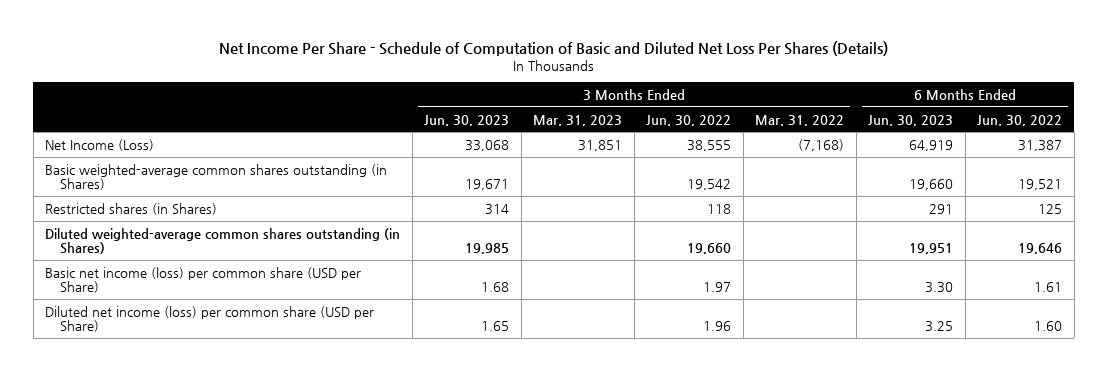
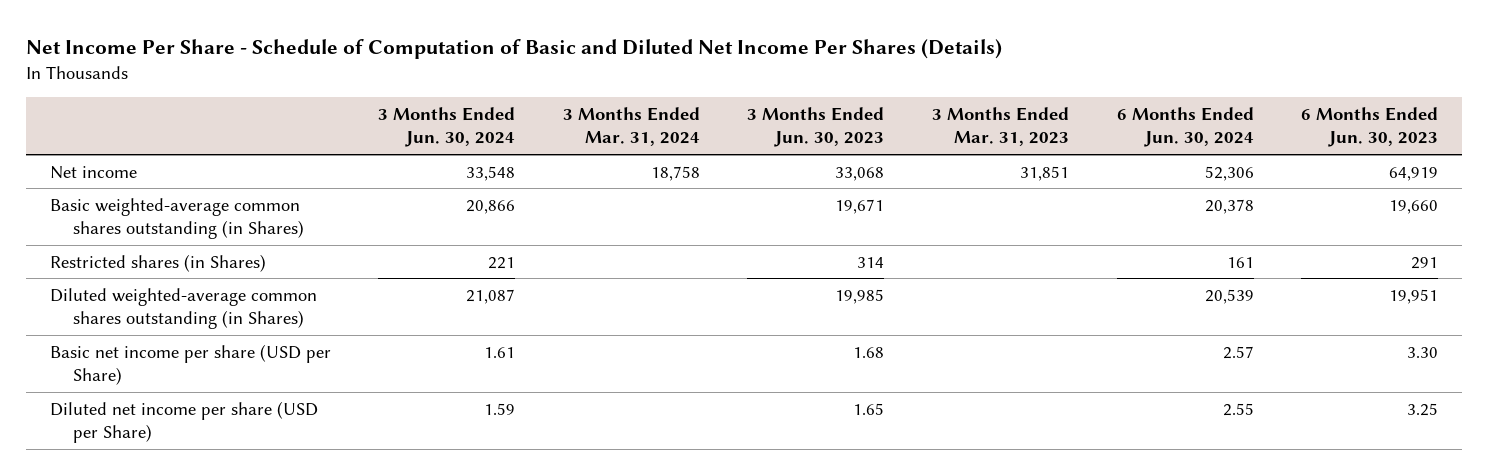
- Net Income Per Share - Schedule of Computation of Basic and Diluted Net Loss Per Shares (Details)
+ Net Income Per Share - Schedule of Computation of Basic and Diluted Net Income Per Shares (Details)
- | 3 Months Ended Jun. 30, 2023 | 3 Months Ended Mar. 31, 2023 | 3 Months Ended Jun. 30, 2022 | 3 Months Ended Mar. 31, 2022 | 6 Months Ended Jun. 30, 2023 | 6 Months Ended Jun. 30, 2022
+ | 3 Months Ended Jun. 30, 2024 | 3 Months Ended Mar. 31, 2024 | 3 Months Ended Jun. 30, 2023 | 3 Months Ended Mar. 31, 2023 | 6 Months Ended Jun. 30, 2024 | 6 Months Ended Jun. 30, 2023
- Net Income (Loss) | 33,068 | 31,851 | 38,555 | (7,168) | 64,919 | 31,387
+ Net income | 33,548 | 18,758 | 33,068 | 31,851 | 52,306 | 64,919
- Basic net income (loss) per common share (USD per Share) | 1.68 | | 1.97 | | 3.30 | 1.61
- Diluted net income (loss) per common share (USD per Share) | 1.65 | | 1.96 | | 3.25 | 1.60
+ Basic net income per share (USD per Share) | 1.61 | | 1.68 | | 2.57 | 3.30
+ Diluted net income per share (USD per Share) | 1.59 | | 1.65 | | 2.55 | 3.25

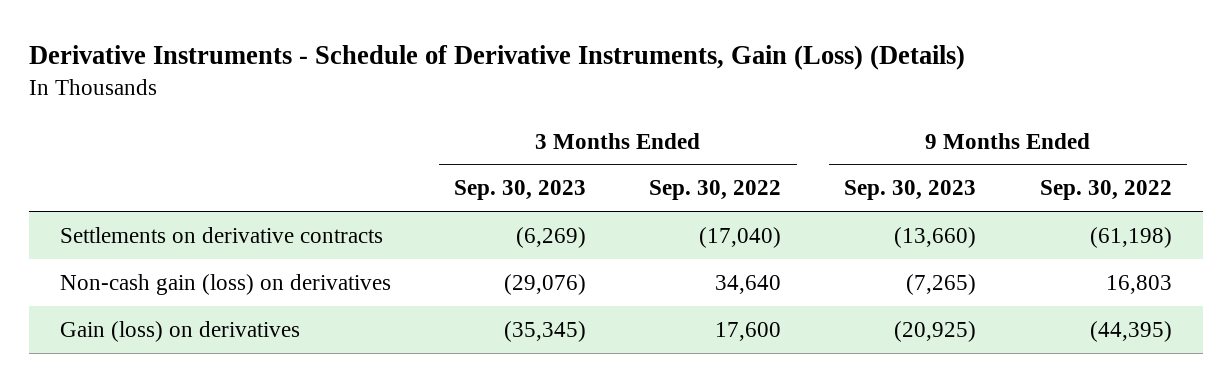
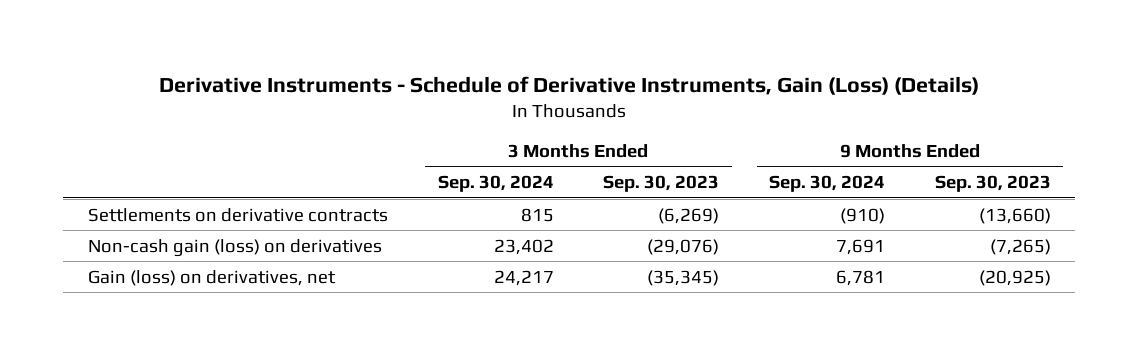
- | 3 Months Ended Sep. 30, 2023 | 3 Months Ended Sep. 30, 2022 | 9 Months Ended Sep. 30, 2023 | 9 Months Ended Sep. 30, 2022
+ | 3 Months Ended Sep. 30, 2024 | 3 Months Ended Sep. 30, 2023 | 9 Months Ended Sep. 30, 2024 | 9 Months Ended Sep. 30, 2023
- Gain (loss) on derivatives | (35,345) | 17,600 | (20,925) | (44,395)
+ Gain (loss) on derivatives, net | 24,217 | (35,345) | 6,781 | (20,925)

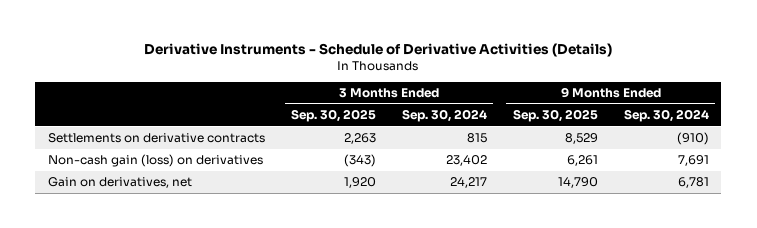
- Derivative Instruments - Schedule of Derivative Instruments, Gain (Loss) (Details)
+ Derivative Instruments - Schedule of Derivative Activities (Details)
- | 3 Months Ended Sep. 30, 2024 | 3 Months Ended Sep. 30, 2023 | 9 Months Ended Sep. 30, 2024 | 9 Months Ended Sep. 30, 2023
+ | 3 Months Ended Sep. 30, 2025 | 3 Months Ended Sep. 30, 2024 | 9 Months Ended Sep. 30, 2025 | 9 Months Ended Sep. 30, 2024
- Gain (loss) on derivatives, net | 24,217 | (35,345) | 6,781 | (20,925)
+ Gain on derivatives, net | 1,920 | 24,217 | 14,790 | 6,781

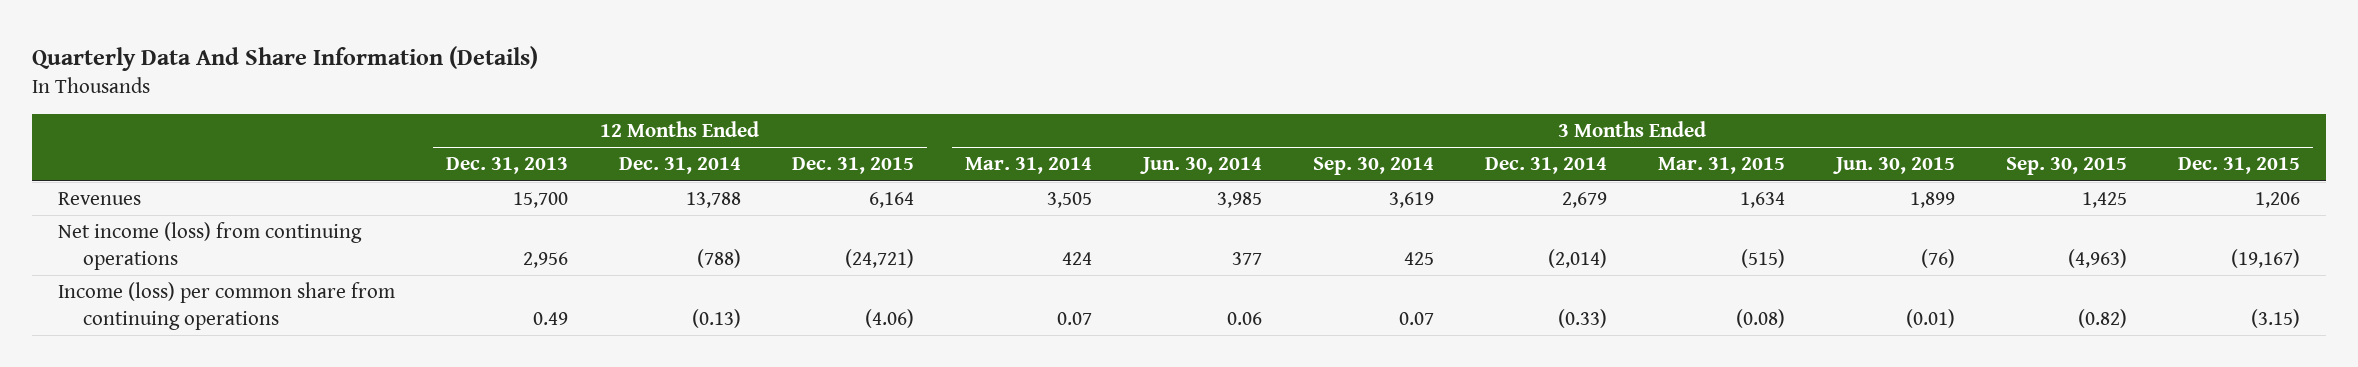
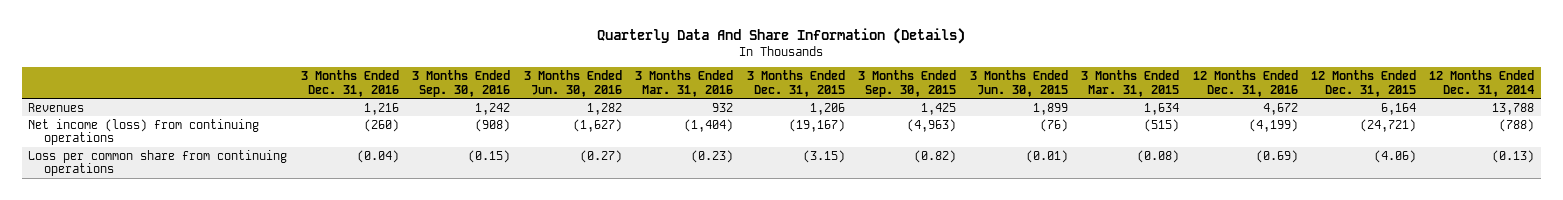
- | 12 Months Ended Dec. 31, 2013 | 12 Months Ended Dec. 31, 2014 | 12 Months Ended Dec. 31, 2015 | 3 Months Ended Mar. 31, 2014 | 3 Months Ended Jun. 30, 2014 | 3 Months Ended Sep. 30, 2014 | 3 Months Ended Dec. 31, 2014 | 3 Months Ended Mar. 31, 2015 | 3 Months Ended Jun. 30, 2015 | 3 Months Ended Sep. 30, 2015 | 3 Months Ended Dec. 31, 2015
+ | 3 Months Ended Dec. 31, 2016 | 3 Months Ended Sep. 30, 2016 | 3 Months Ended Jun. 30, 2016 | 3 Months Ended Mar. 31, 2016 | 3 Months Ended Dec. 31, 2015 | 3 Months Ended Sep. 30, 2015 | 3 Months Ended Jun. 30, 2015 | 3 Months Ended Mar. 31, 2015 | 12 Months Ended Dec. 31, 2016 | 12 Months Ended Dec. 31, 2015 | 12 Months Ended Dec. 31, 2014
- Income (loss) per common share from continuing operations | 0.49 | (0.13) | (4.06) | 0.07 | 0.06 | 0.07 | (0.33) | (0.08) | (0.01) | (0.82) | (3.15)
+ Loss per common share from continuing operations | (0.04) | (0.15) | (0.27) | (0.23) | (3.15) | (0.82) | (0.01) | (0.08) | (0.69) | (4.06) | (0.13)

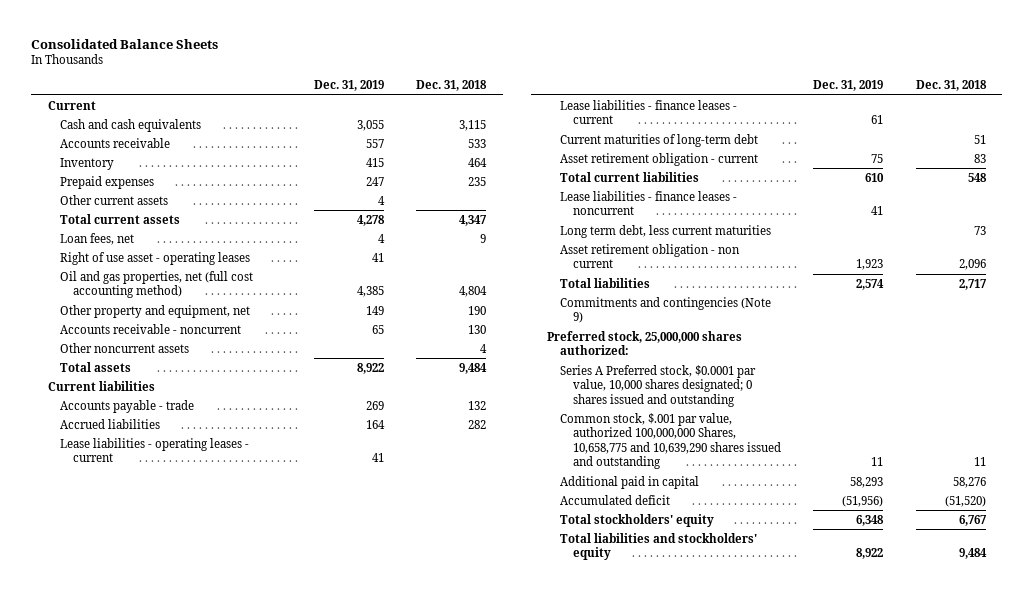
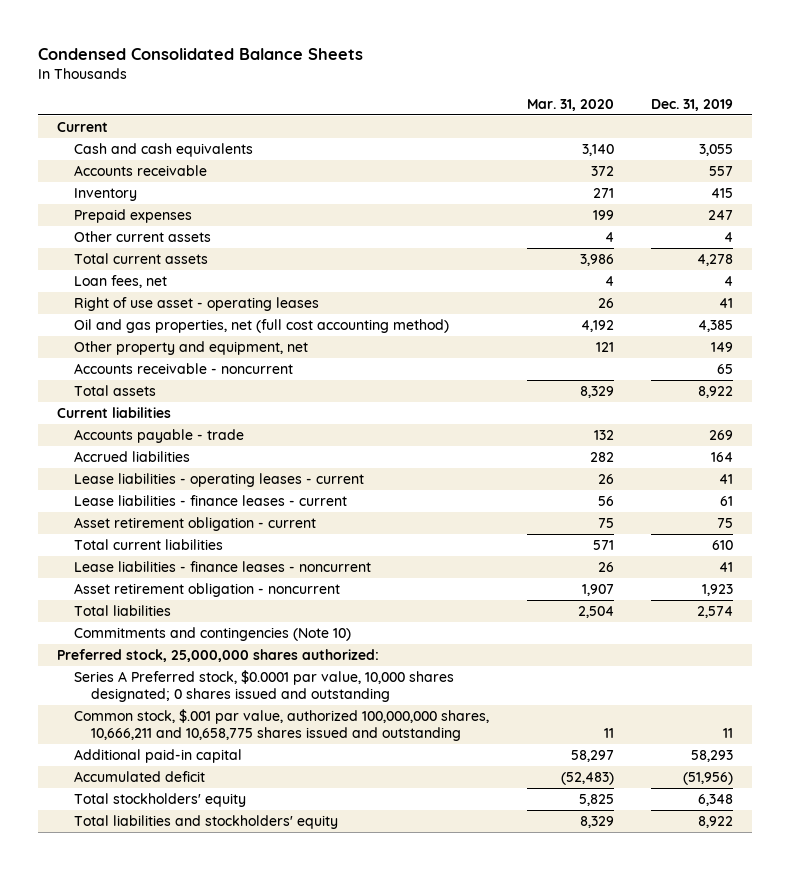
- Consolidated Balance Sheets
+ Condensed Consolidated Balance Sheets
- | Dec. 31, 2019 | Dec. 31, 2018
+ | Mar. 31, 2020 | Dec. 31, 2019
- Other noncurrent assets | | 4
- Current maturities of long-term debt | | 51
- Long term debt, less current maturities | | 73
- Asset retirement obligation - non current | 1,923 | 2,096
+ Asset retirement obligation - noncurrent | 1,907 | 1,923
- Commitments and contingencies (Note 9)
+ Commitments and contingencies (Note 10)
- Common stock, $.001 par value, authorized 100,000,000 Shares, 10,658,775 and 10,639,290 shares issued and outstanding | 11 | 11
- Additional paid in capital | 58,293 | 58,276
+ Common stock, $.001 par value, authorized 100,000,000 shares, 10,666,211 and 10,658,775 shares issued and outstanding | 11 | 11
+ Additional paid-in capital | 58,297 | 58,293

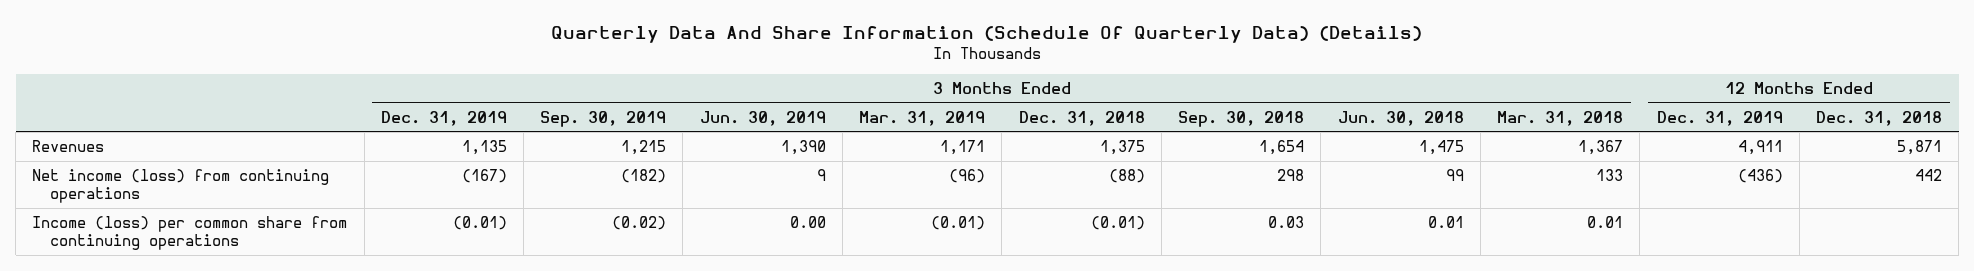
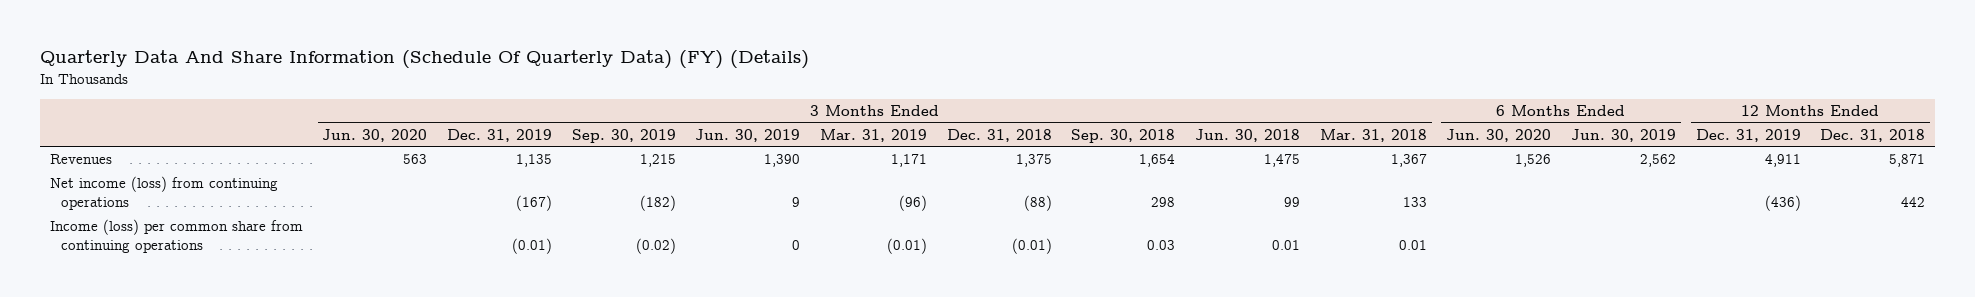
- Quarterly Data And Share Information (Schedule Of Quarterly Data) (Details)
+ Quarterly Data And Share Information (Schedule Of Quarterly Data) (FY) (Details)
- | 3 Months Ended Dec. 31, 2019 | 3 Months Ended Sep. 30, 2019 | 3 Months Ended Jun. 30, 2019 | 3 Months Ended Mar. 31, 2019 | 3 Months Ended Dec. 31, 2018 | 3 Months Ended Sep. 30, 2018 | 3 Months Ended Jun. 30, 2018 | 3 Months Ended Mar. 31, 2018 | 12 Months Ended Dec. 31, 2019 | 12 Months Ended Dec. 31, 2018
+ | 3 Months Ended Jun. 30, 2020 | 3 Months Ended Dec. 31, 2019 | 3 Months Ended Sep. 30, 2019 | 3 Months Ended Jun. 30, 2019 | 3 Months Ended Mar. 31, 2019 | 3 Months Ended Dec. 31, 2018 | 3 Months Ended Sep. 30, 2018 | 3 Months Ended Jun. 30, 2018 | 3 Months Ended Mar. 31, 2018 | 6 Months Ended Jun. 30, 2020 | 6 Months Ended Jun. 30, 2019 | 12 Months Ended Dec. 31, 2019 | 12 Months Ended Dec. 31, 2018
- Income (loss) per common share from continuing operations | (0.01) | (0.02) | 0.00 | (0.01) | (0.01) | 0.03 | 0.01 | 0.01 | |
+ Income (loss) per common share from continuing operations | | (0.01) | (0.02) | 0 | (0.01) | (0.01) | 0.03 | 0.01 | 0.01 | | | |

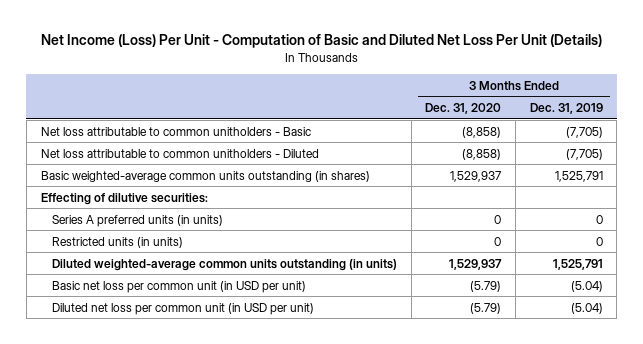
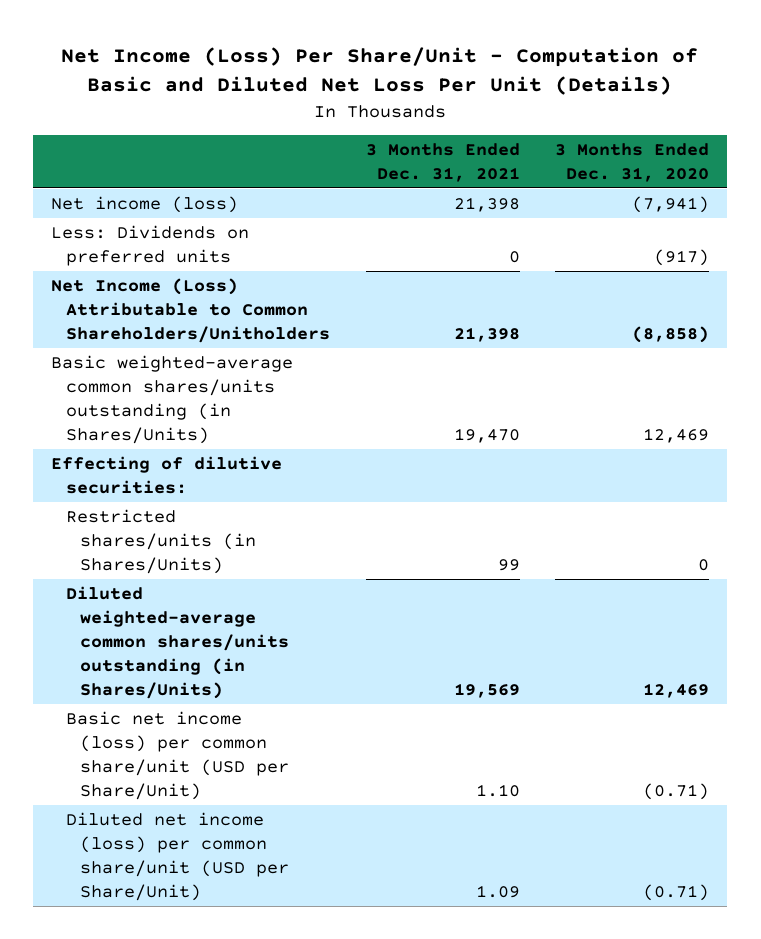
- Net Income (Loss) Per Unit - Computation of Basic and Diluted Net Loss Per Unit (Details)
+ Net Income (Loss) Per Share/Unit - Computation of Basic and Diluted Net Loss Per Unit (Details)
- | 3 Months Ended Dec. 31, 2020 | 3 Months Ended Dec. 31, 2019
+ | 3 Months Ended Dec. 31, 2021 | 3 Months Ended Dec. 31, 2020
- Net loss attributable to common unitholders - Basic | (8,858) | (7,705)
- Net loss attributable to common unitholders - Diluted | (8,858) | (7,705)
- Basic weighted-average common units outstanding (in shares) | 1,529,937 | 1,525,791
+ Net income (loss) | 21,398 | (7,941)
+ Less: Dividends on preferred units | 0 | (917)
+ Net Income (Loss) Attributable to Common Shareholders/Unitholders | 21,398 | (8,858)
+ Basic weighted-average common shares/units outstanding (in Shares/Units) | 19,470 | 12,469
- Series A preferred units (in units) | 0 | 0
- Restricted units (in units) | 0 | 0
- Diluted weighted-average common units outstanding (in units) | 1,529,937 | 1,525,791
- Basic net loss per common unit (in USD per unit) | (5.79) | (5.04)
- Diluted net loss per common unit (in USD per unit) | (5.79) | (5.04)
+ Restricted shares/units (in Shares/Units) | 99 | 0
+ Diluted weighted-average common shares/units outstanding (in Shares/Units) | 19,569 | 12,469
+ Basic net income (loss) per common share/unit (USD per Share/Unit) | 1.10 | (0.71)
+ Diluted net income (loss) per common share/unit (USD per Share/Unit) | 1.09 | (0.71)

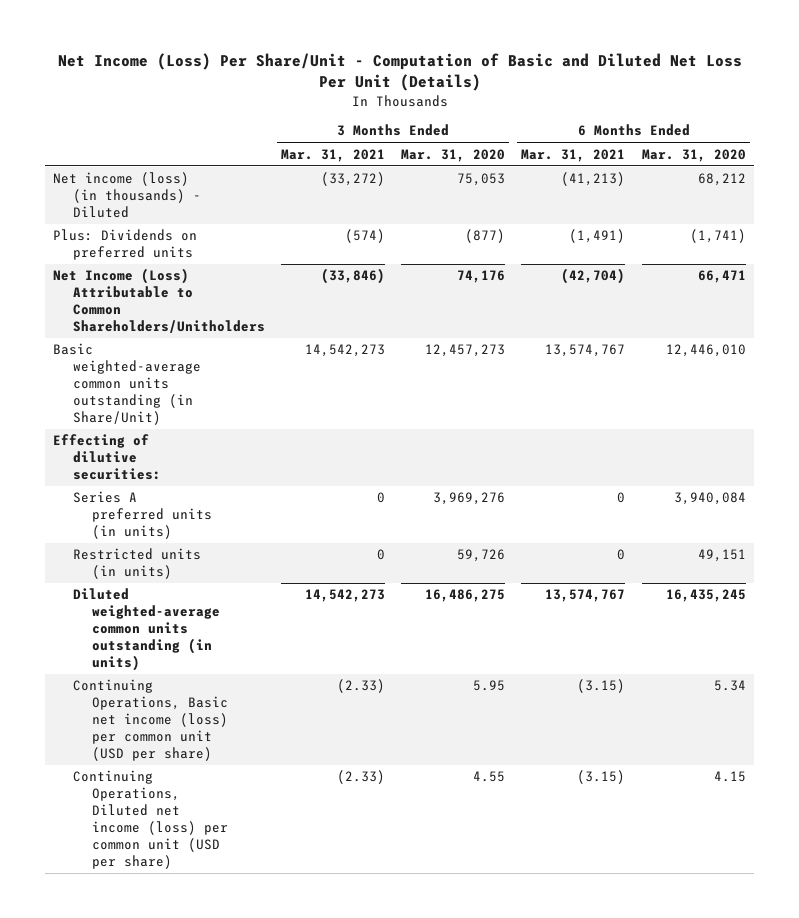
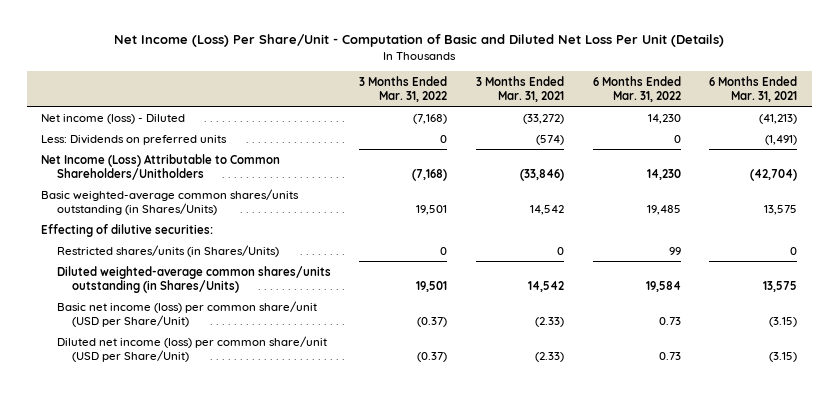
- | 3 Months Ended Mar. 31, 2021 | 3 Months Ended Mar. 31, 2020 | 6 Months Ended Mar. 31, 2021 | 6 Months Ended Mar. 31, 2020
+ | 3 Months Ended Mar. 31, 2022 | 3 Months Ended Mar. 31, 2021 | 6 Months Ended Mar. 31, 2022 | 6 Months Ended Mar. 31, 2021
- Net income (loss) (in thousands) - Diluted | (33,272) | 75,053 | (41,213) | 68,212
- Plus: Dividends on preferred units | (574) | (877) | (1,491) | (1,741)
+ Net income (loss) - Diluted | (7,168) | (33,272) | 14,230 | (41,213)
+ Less: Dividends on preferred units | 0 | (574) | 0 | (1,491)
- Basic weighted-average common units outstanding (in Share/Unit) | 14,542,273 | 12,457,273 | 13,574,767 | 12,446,010
+ Basic weighted-average common shares/units outstanding (in Shares/Units) | 19,501 | 14,542 | 19,485 | 13,575
- Series A preferred units (in units) | 0 | 3,969,276 | 0 | 3,940,084
- Restricted units (in units) | 0 | 59,726 | 0 | 49,151
- Diluted weighted-average common units outstanding (in units) | 14,542,273 | 16,486,275 | 13,574,767 | 16,435,245
- Continuing Operations, Basic net income (loss) per common unit (USD per share) | (2.33) | 5.95 | (3.15) | 5.34
- Continuing Operations, Diluted net income (loss) per common unit (USD per share) | (2.33) | 4.55 | (3.15) | 4.15
+ Restricted shares/units (in Shares/Units) | 0 | 0 | 99 | 0
+ Diluted weighted-average common shares/units outstanding (in Shares/Units) | 19,501 | 14,542 | 19,584 | 13,575
+ Basic net income (loss) per common share/unit (USD per Share/Unit) | (0.37) | (2.33) | 0.73 | (3.15)
+ Diluted net income (loss) per common share/unit (USD per Share/Unit) | (0.37) | (2.33) | 0.73 | (3.15)

